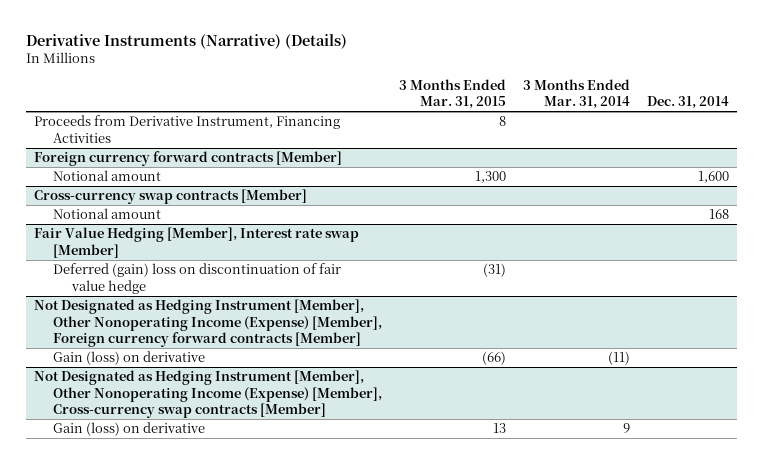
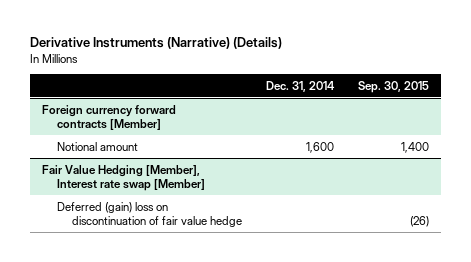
- | 3 Months Ended Mar. 31, 2015 | 3 Months Ended Mar. 31, 2014 | Dec. 31, 2014
+ | Dec. 31, 2014 | Sep. 30, 2015
- Proceeds from Derivative Instrument, Financing Activities | 8 | |
- Cross-currency swap contracts [Member]
- Notional amount | | | 168
- Not Designated as Hedging Instrument [Member], Other Nonoperating Income (Expense) [Member], Foreign currency forward contracts [Member]
- Gain (loss) on derivative | (66) | (11) |
- Not Designated as Hedging Instrument [Member], Other Nonoperating Income (Expense) [Member], Cross-currency swap contracts [Member]
- Gain (loss) on derivative | 13 | 9 |

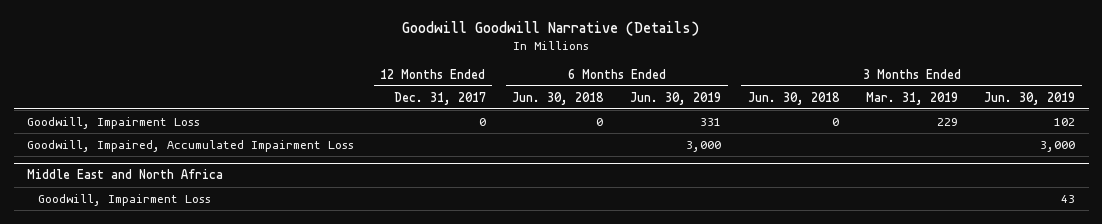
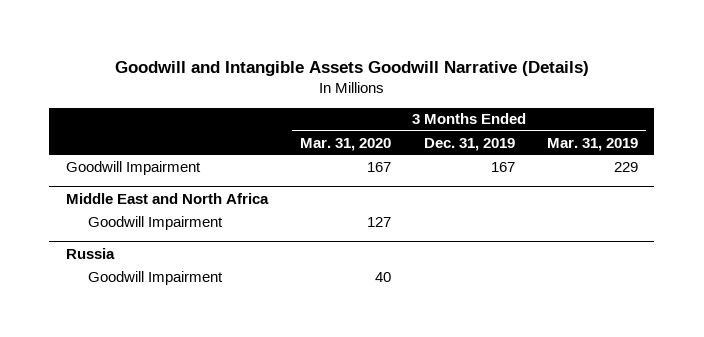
- Goodwill Goodwill Narrative (Details)
+ Goodwill and Intangible Assets Goodwill Narrative (Details)
- | 12 Months Ended Dec. 31, 2017 | 6 Months Ended Jun. 30, 2018 | 6 Months Ended Jun. 30, 2019 | 3 Months Ended Jun. 30, 2018 | 3 Months Ended Mar. 31, 2019 | 3 Months Ended Jun. 30, 2019
+ | 3 Months Ended Mar. 31, 2020 | 3 Months Ended Dec. 31, 2019 | 3 Months Ended Mar. 31, 2019
- Goodwill, Impairment Loss | 0 | 0 | 331 | 0 | 229 | 102
- Goodwill, Impaired, Accumulated Impairment Loss | | | 3,000 | | | 3,000
+ Goodwill Impairment | 167 | 167 | 229
@ Middle East and North Africa
- Goodwill, Impairment Loss | | | | | | 43
+ Goodwill Impairment | 127 | |
+ Russia
+ Goodwill Impairment | 40 | |

